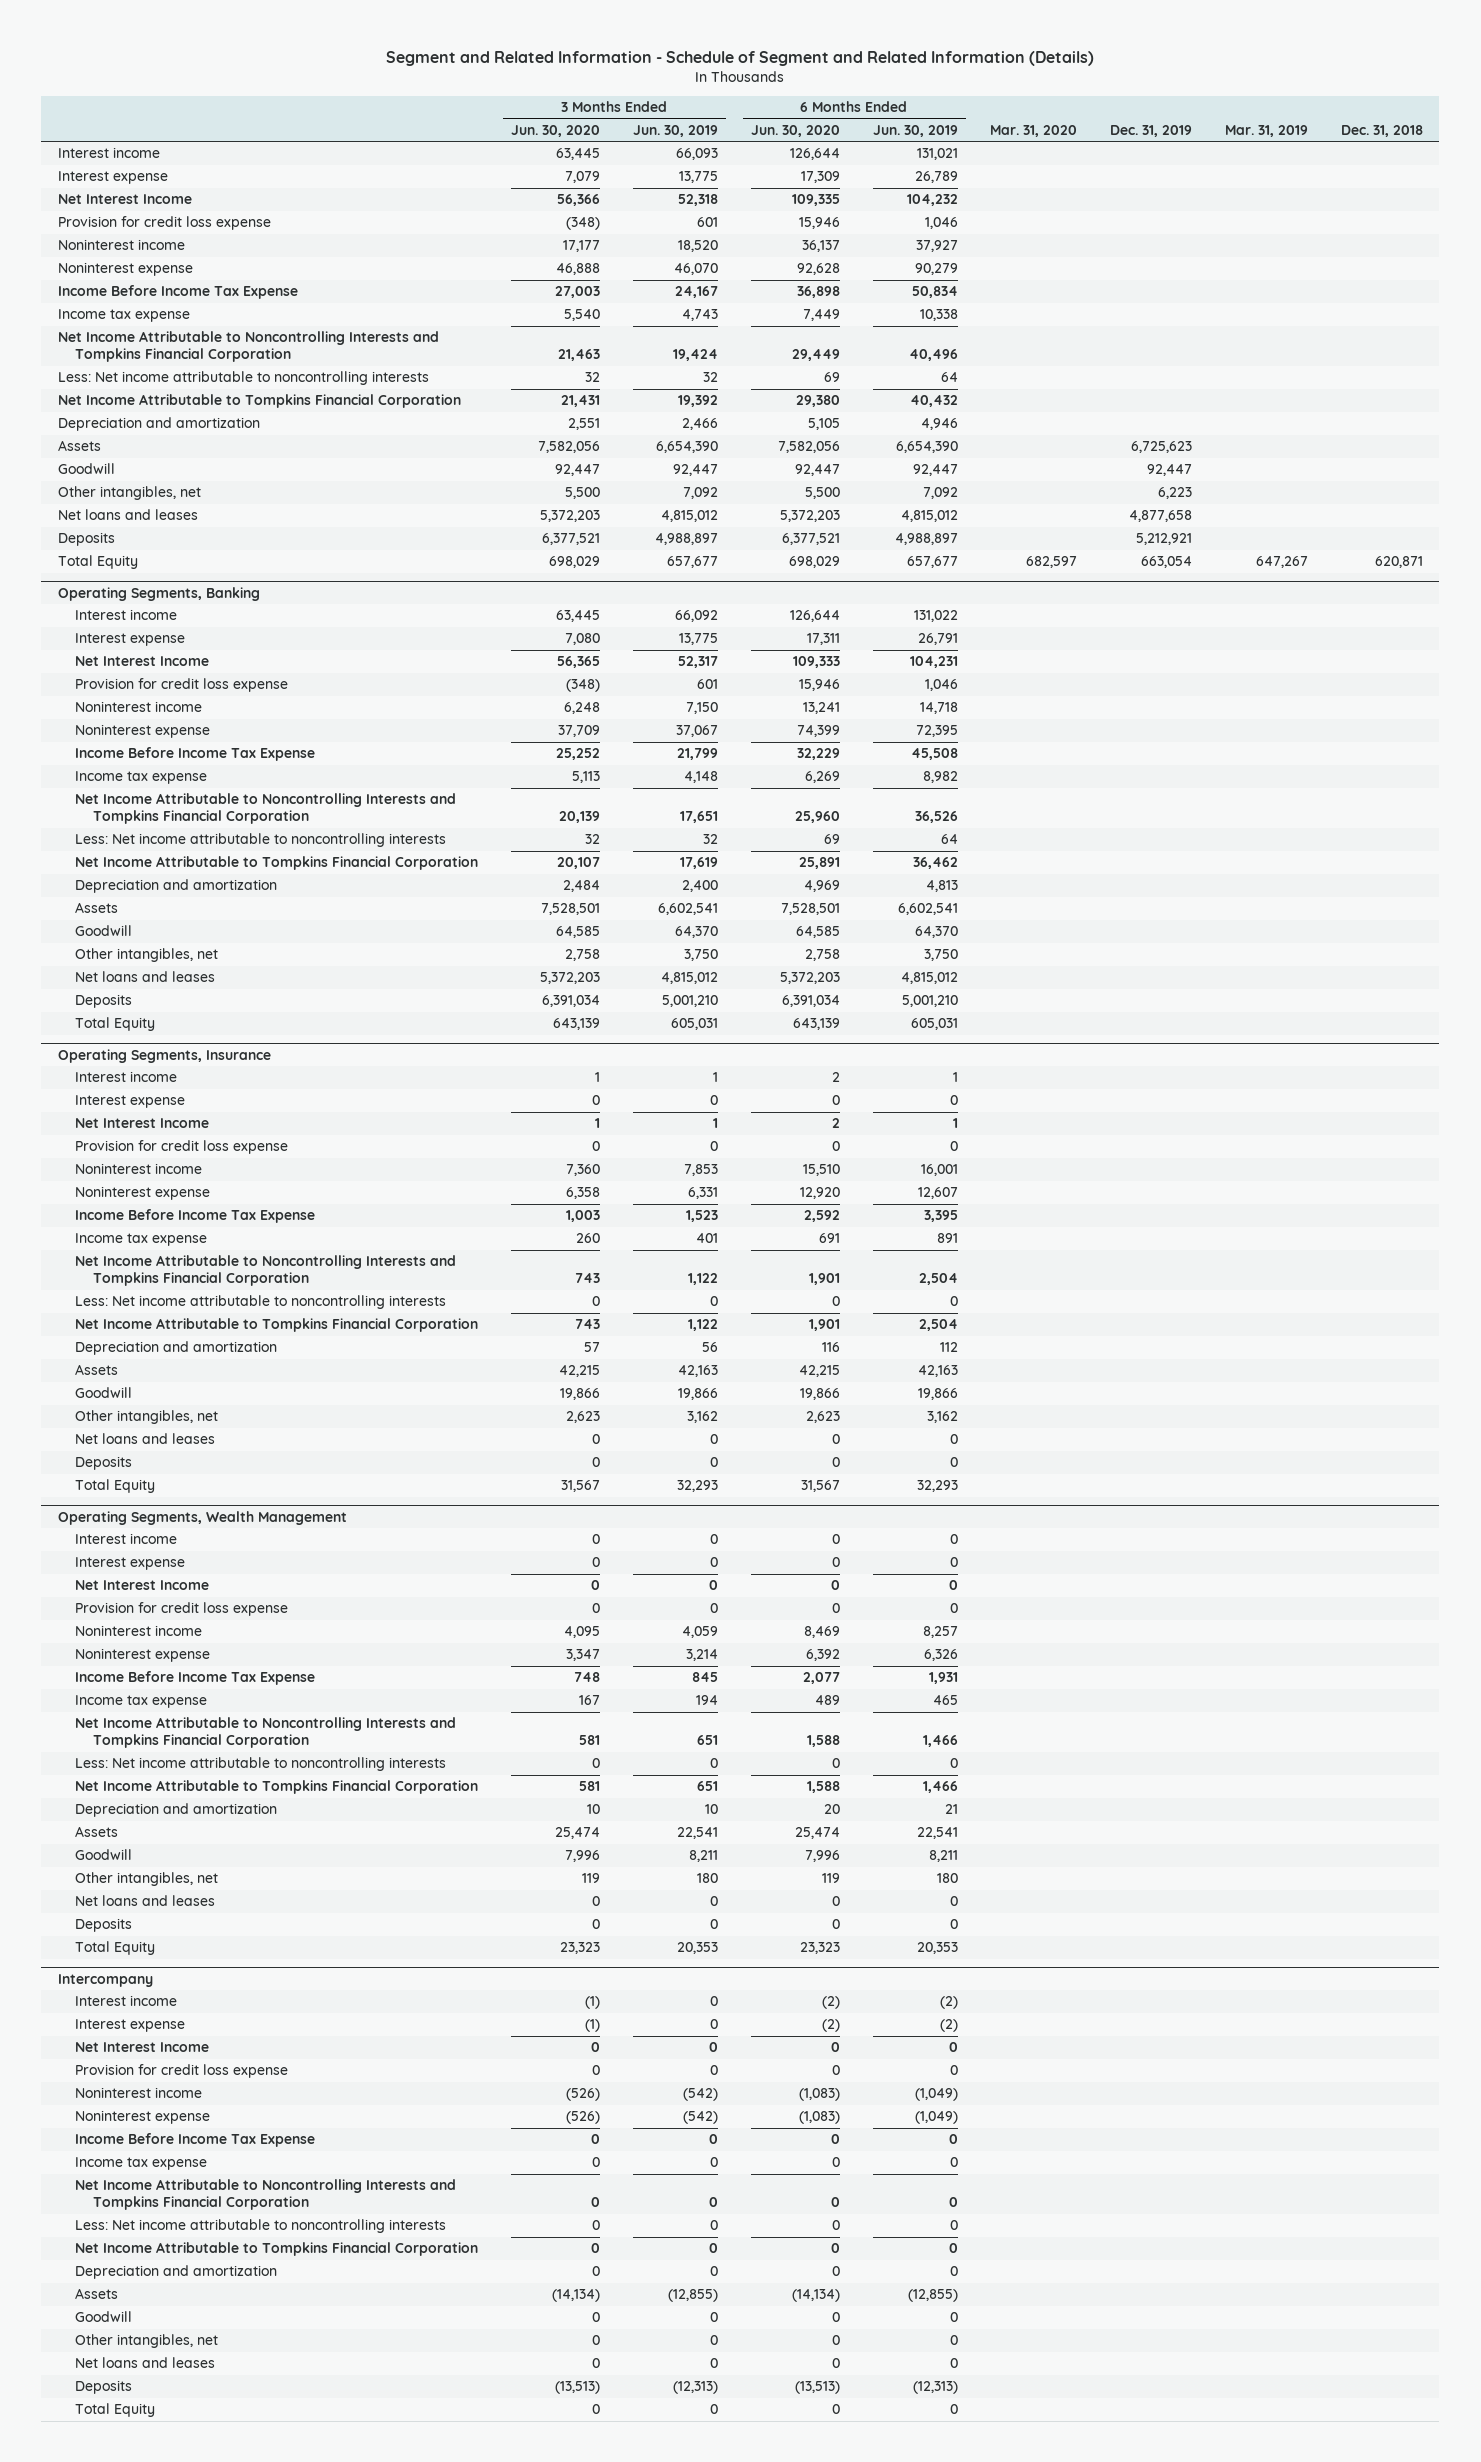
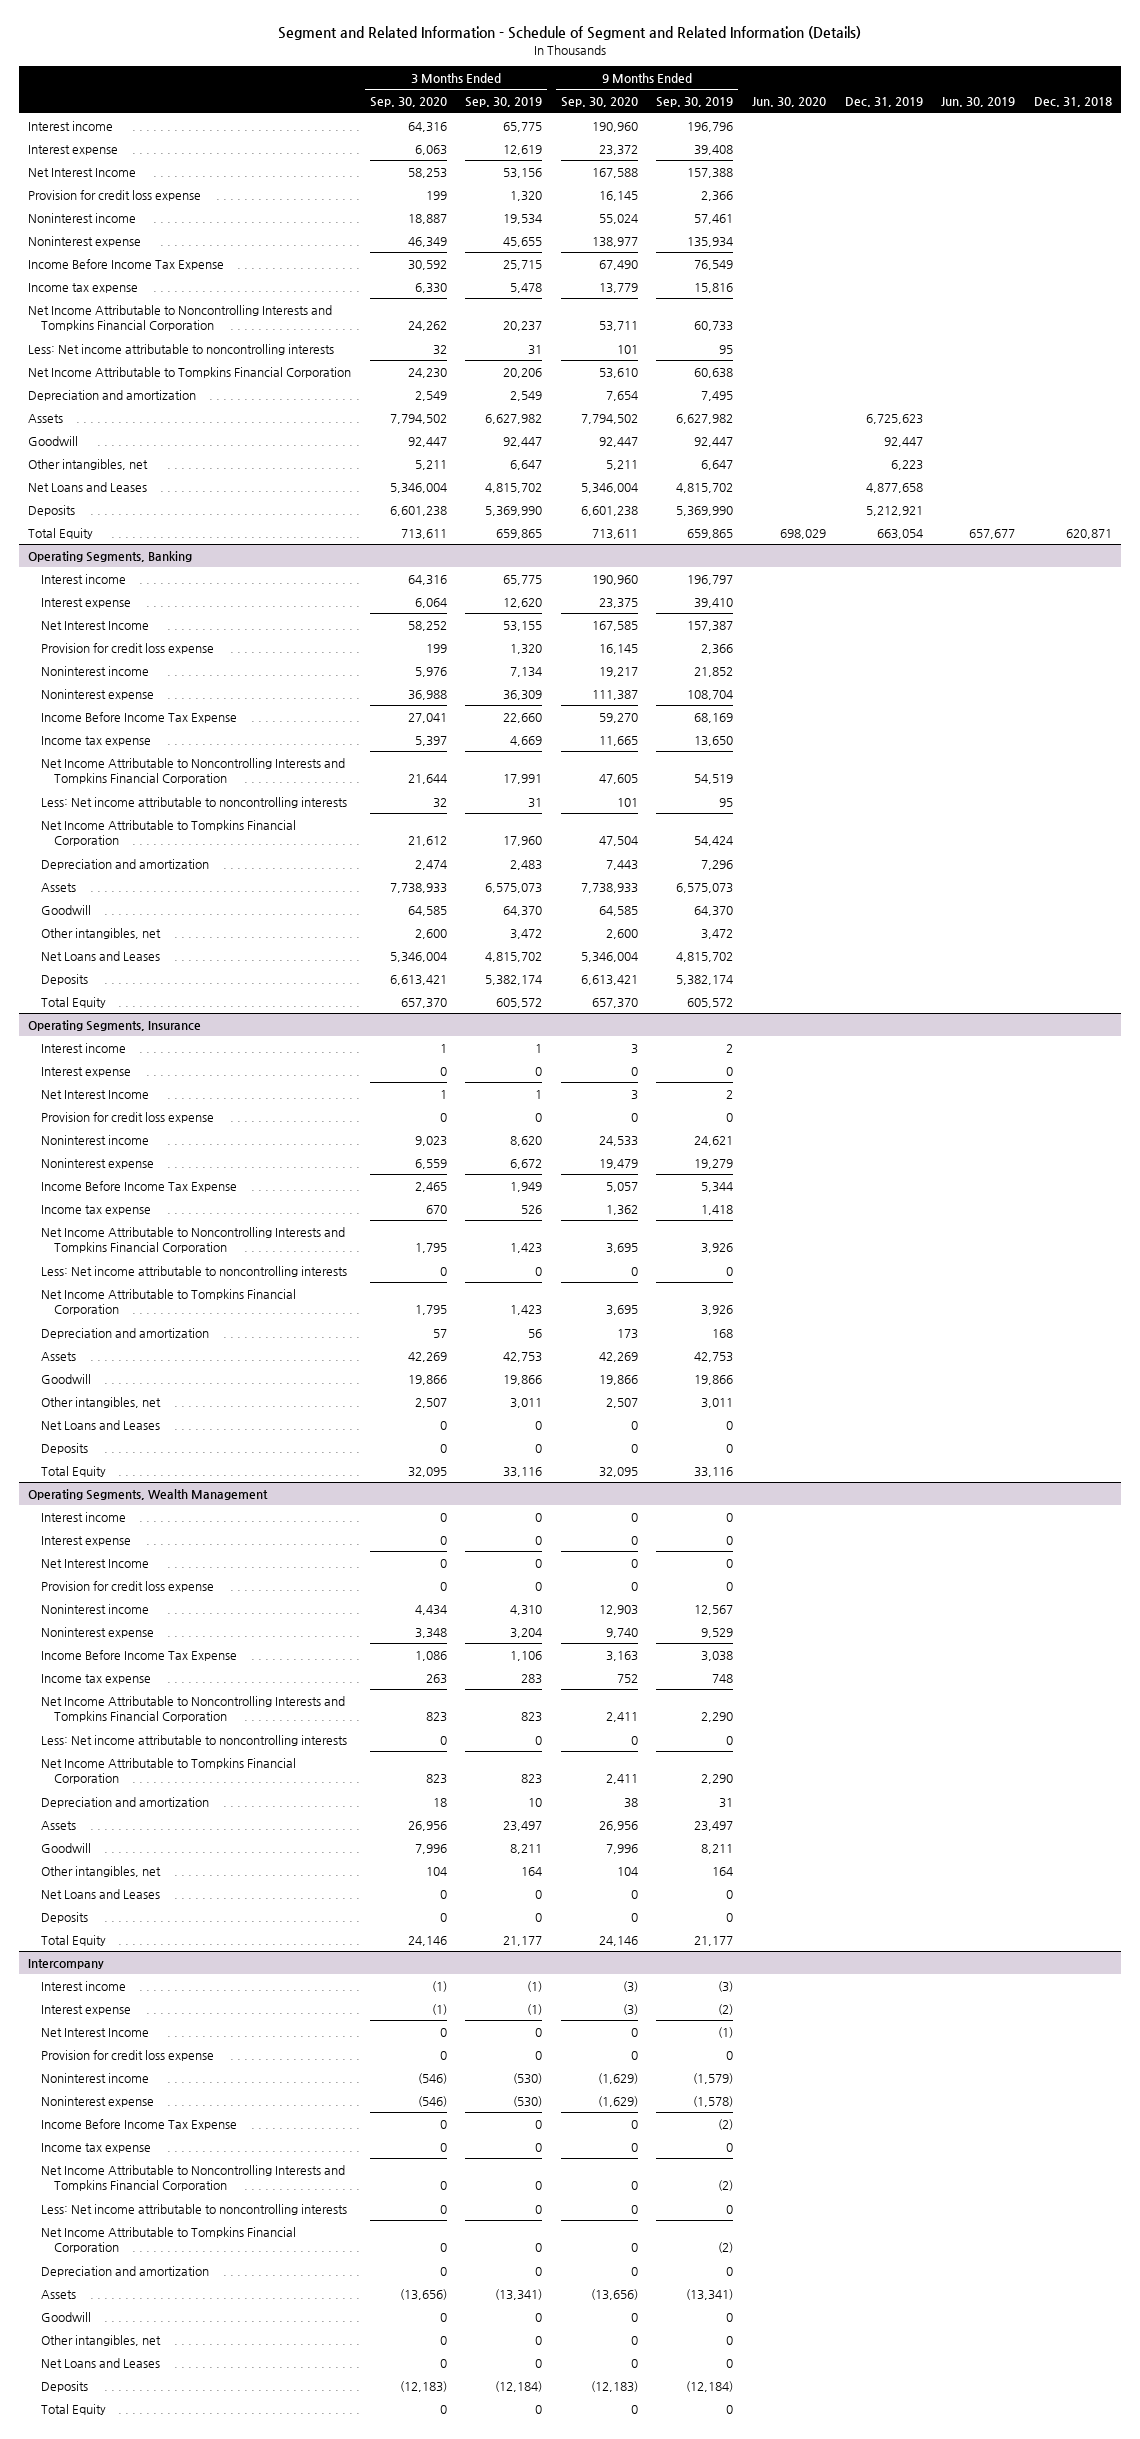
- | 3 Months Ended Jun. 30, 2020 | 3 Months Ended Jun. 30, 2019 | 6 Months Ended Jun. 30, 2020 | 6 Months Ended Jun. 30, 2019 | Mar. 31, 2020 | Dec. 31, 2019 | Mar. 31, 2019 | Dec. 31, 2018
+ | 3 Months Ended Sep. 30, 2020 | 3 Months Ended Sep. 30, 2019 | 9 Months Ended Sep. 30, 2020 | 9 Months Ended Sep. 30, 2019 | Jun. 30, 2020 | Dec. 31, 2019 | Jun. 30, 2019 | Dec. 31, 2018
- Net loans and leases | 5,372,203 | 4,815,012 | 5,372,203 | 4,815,012 | | 4,877,658 | |
+ Net Loans and Leases | 5,346,004 | 4,815,702 | 5,346,004 | 4,815,702 | | 4,877,658 | |
@ Operating Segments, Banking
- Net loans and leases | 5,372,203 | 4,815,012 | 5,372,203 | 4,815,012 | | | |
+ Net Loans and Leases | 5,346,004 | 4,815,702 | 5,346,004 | 4,815,702 | | | |
@ Operating Segments, Insurance
- Net loans and leases | 0 | 0 | 0 | 0 | | | |
+ Net Loans and Leases | 0 | 0 | 0 | 0 | | | |
@ Operating Segments, Wealth Management
- Net loans and leases | 0 | 0 | 0 | 0 | | | |
+ Net Loans and Leases | 0 | 0 | 0 | 0 | | | |
@ Intercompany
- Net loans and leases | 0 | 0 | 0 | 0 | | | |
+ Net Loans and Leases | 0 | 0 | 0 | 0 | | | |

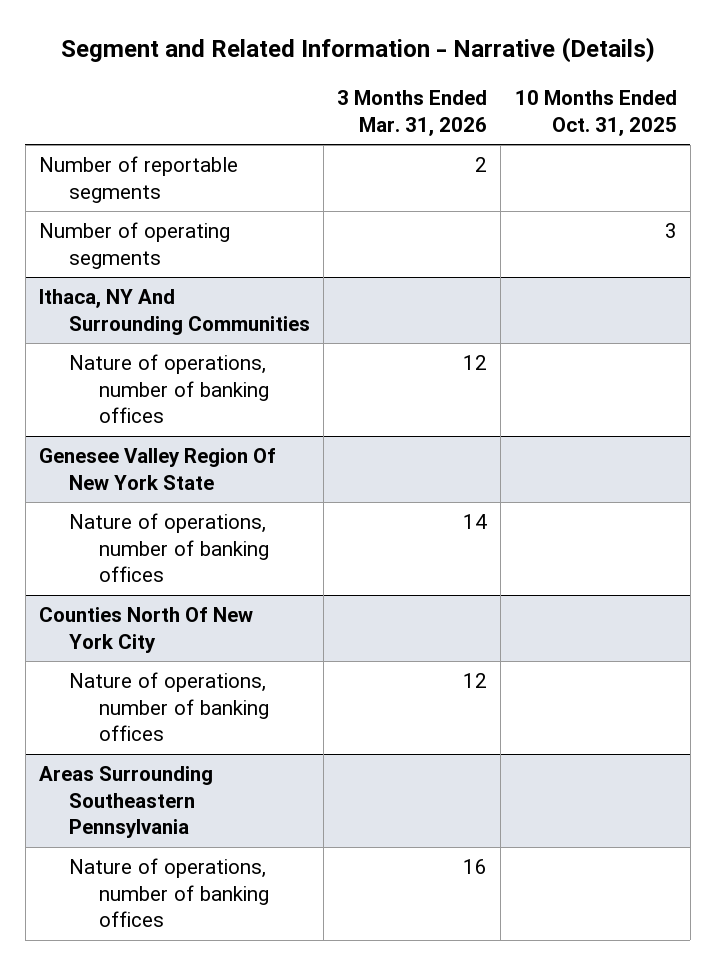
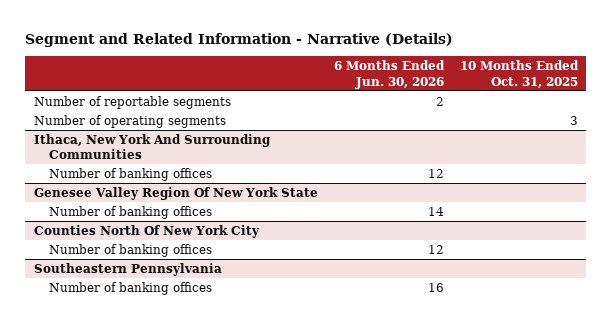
- | 3 Months Ended Mar. 31, 2026 | 10 Months Ended Oct. 31, 2025
+ | 6 Months Ended Jun. 30, 2026 | 10 Months Ended Oct. 31, 2025
- Ithaca, NY And Surrounding Communities
- Nature of operations, number of banking offices | 12 |
+ Ithaca, New York And Surrounding Communities
+ Number of banking offices | 12 |
@ Genesee Valley Region Of New York State
- Nature of operations, number of banking offices | 14 |
+ Number of banking offices | 14 |
@ Counties North Of New York City
- Nature of operations, number of banking offices | 12 |
- Areas Surrounding Southeastern Pennsylvania
- Nature of operations, number of banking offices | 16 |
@ Counties North Of New York City
+ Number of banking offices | 12 |
+ Southeastern Pennsylvania
+ Number of banking offices | 16 |

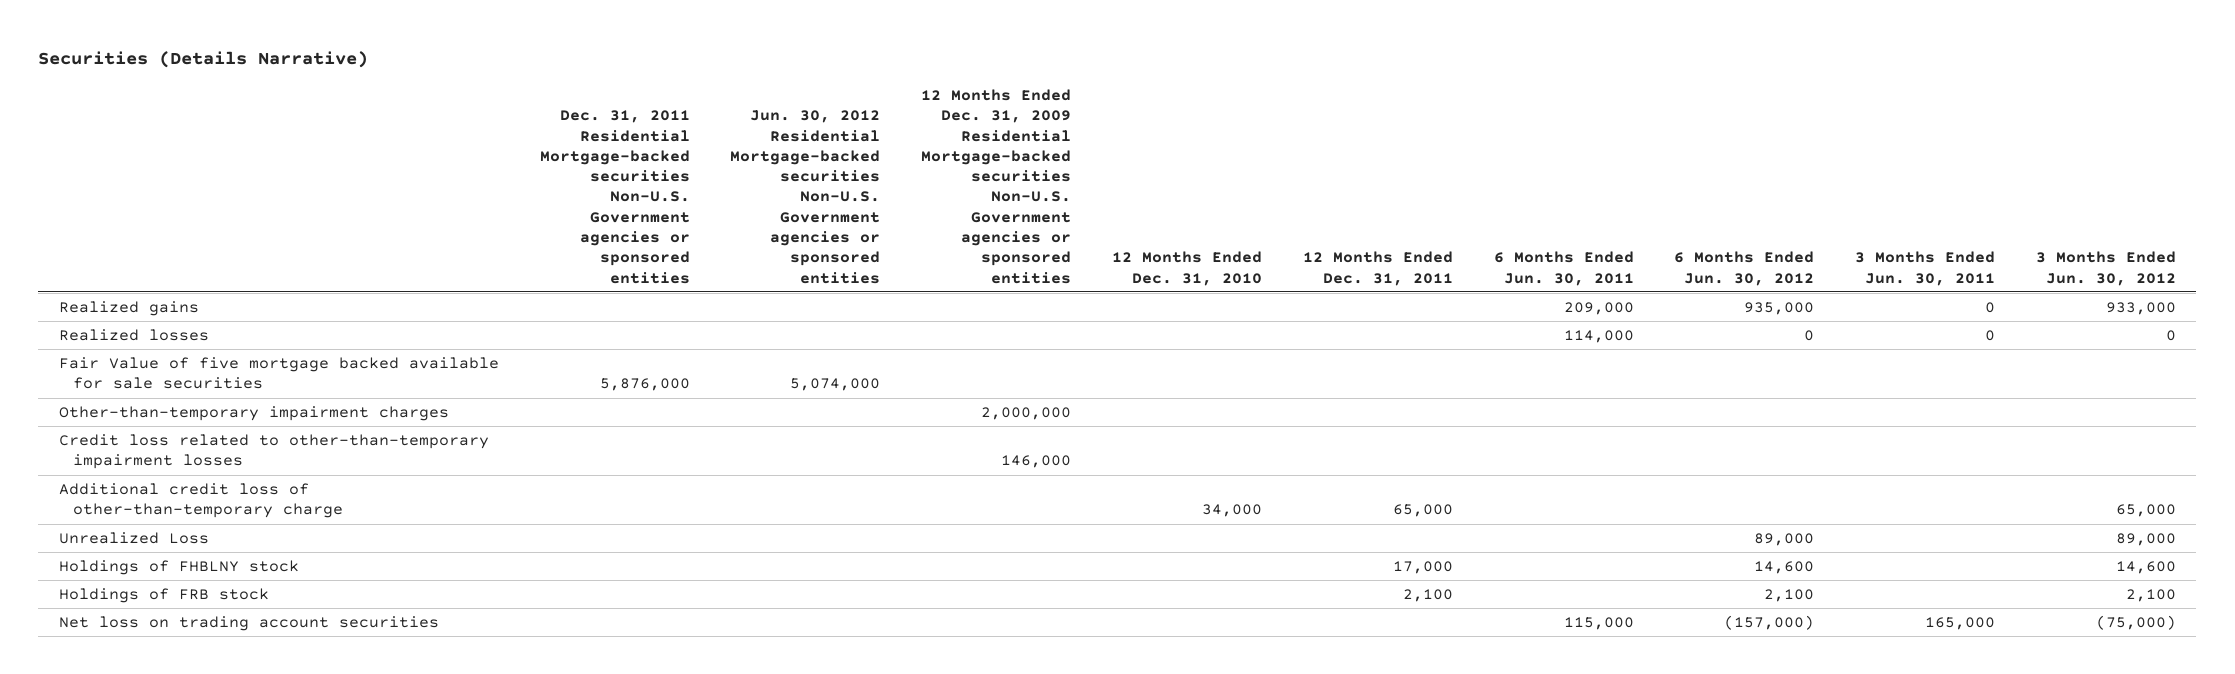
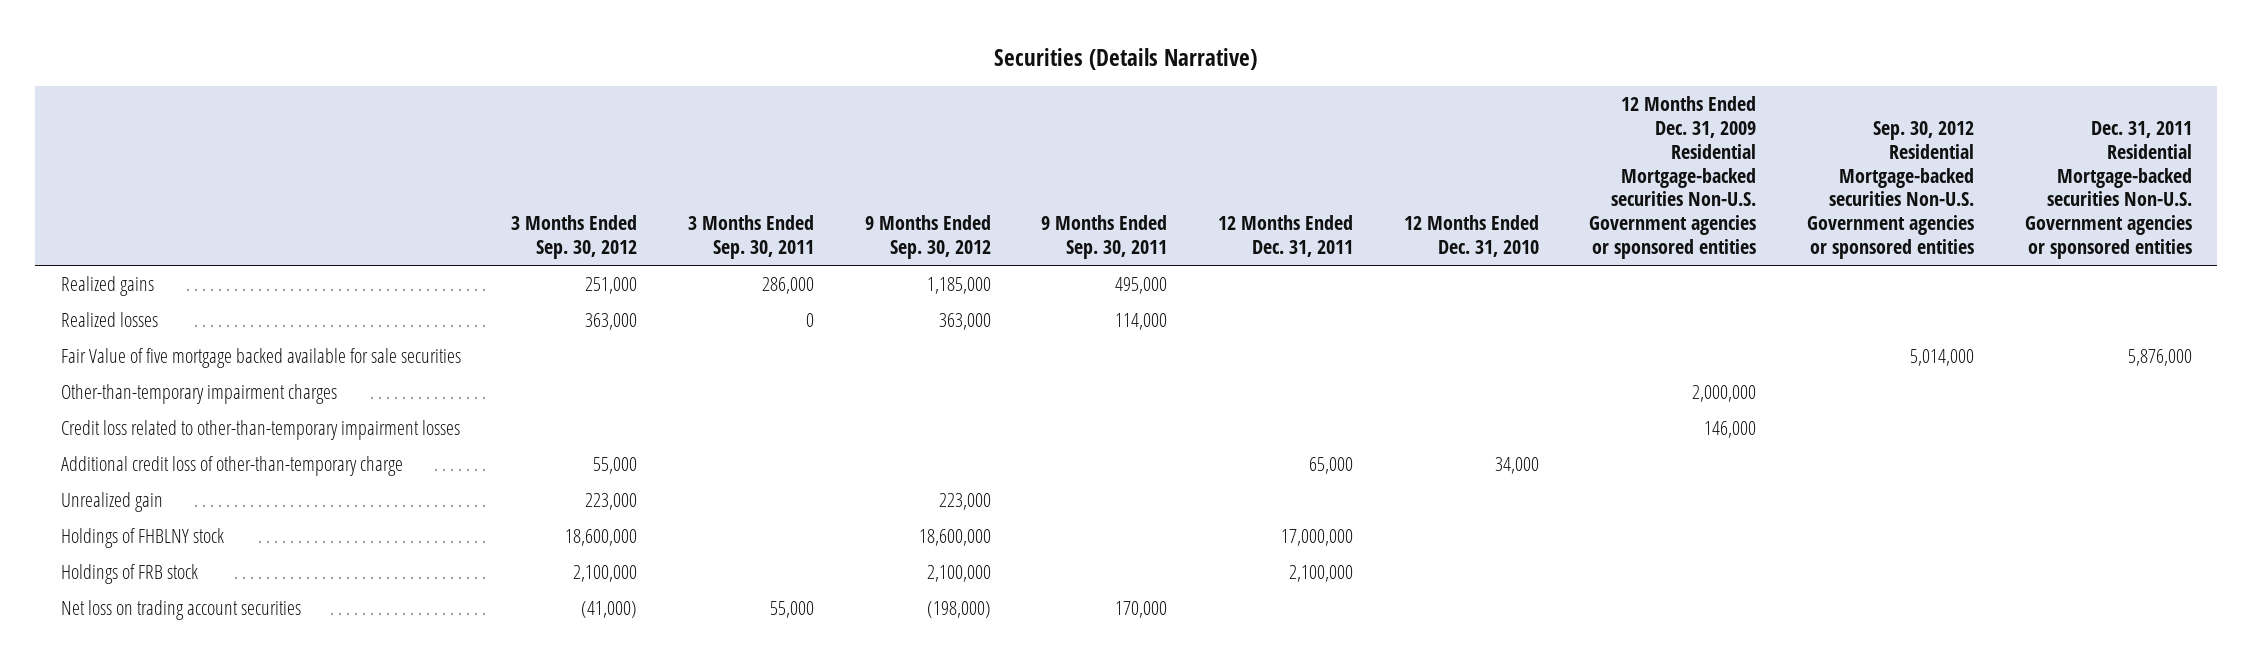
- | Dec. 31, 2011 Residential Mortgage-backed securities Non-U.S. Government agencies or sponsored entities | Jun. 30, 2012 Residential Mortgage-backed securities Non-U.S. Government agencies or sponsored entities | 12 Months Ended Dec. 31, 2009 Residential Mortgage-backed securities Non-U.S. Government agencies or sponsored entities | 12 Months Ended Dec. 31, 2010 | 12 Months Ended Dec. 31, 2011 | 6 Months Ended Jun. 30, 2011 | 6 Months Ended Jun. 30, 2012 | 3 Months Ended Jun. 30, 2011 | 3 Months Ended Jun. 30, 2012
+ | 3 Months Ended Sep. 30, 2012 | 3 Months Ended Sep. 30, 2011 | 9 Months Ended Sep. 30, 2012 | 9 Months Ended Sep. 30, 2011 | 12 Months Ended Dec. 31, 2011 | 12 Months Ended Dec. 31, 2010 | 12 Months Ended Dec. 31, 2009 Residential Mortgage-backed securities Non-U.S. Government agencies or sponsored entities | Sep. 30, 2012 Residential Mortgage-backed securities Non-U.S. Government agencies or sponsored entities | Dec. 31, 2011 Residential Mortgage-backed securities Non-U.S. Government agencies or sponsored entities
- Unrealized Loss | | | | | | | 89,000 | | 89,000
- Holdings of FHBLNY stock | | | | | 17,000 | | 14,600 | | 14,600
- Holdings of FRB stock | | | | | 2,100 | | 2,100 | | 2,100
+ Unrealized gain | 223,000 | | 223,000 | | | | | |
+ Holdings of FHBLNY stock | 18,600,000 | | 18,600,000 | | 17,000,000 | | | |
+ Holdings of FRB stock | 2,100,000 | | 2,100,000 | | 2,100,000 | | | |

